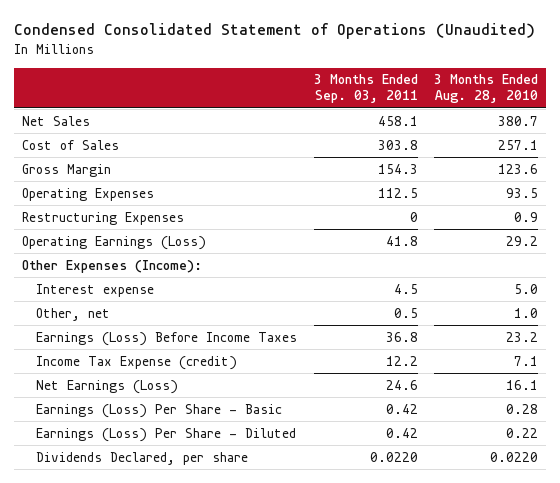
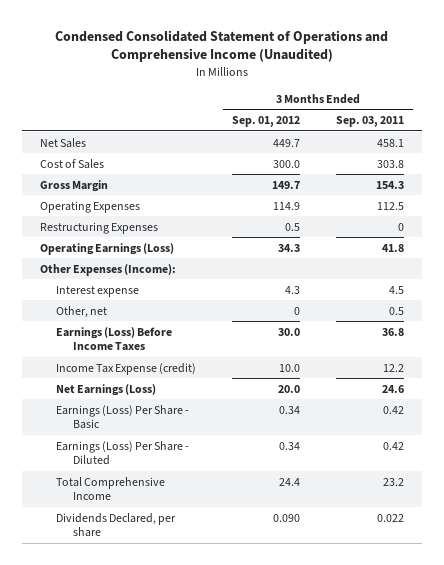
- Condensed Consolidated Statement of Operations (Unaudited)
+ Condensed Consolidated Statement of Operations and Comprehensive Income (Unaudited)
- | 3 Months Ended Sep. 03, 2011 | 3 Months Ended Aug. 28, 2010
+ | 3 Months Ended Sep. 01, 2012 | 3 Months Ended Sep. 03, 2011
- Dividends Declared, per share | 0.0220 | 0.0220
+ Total Comprehensive Income | 24.4 | 23.2
+ Dividends Declared, per share | 0.090 | 0.022

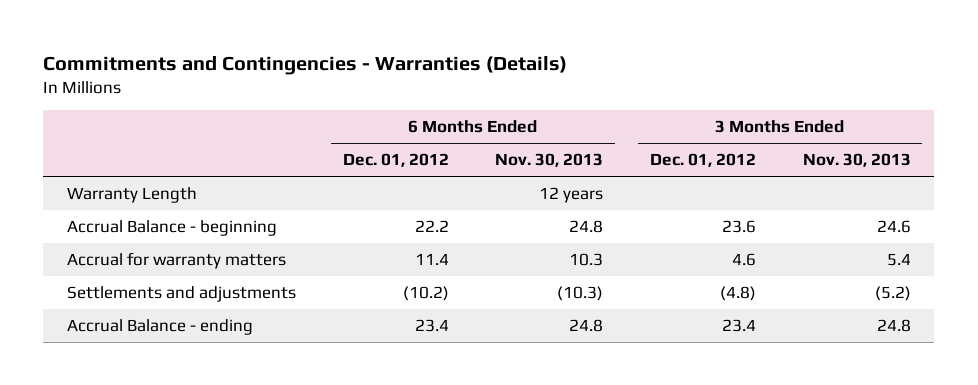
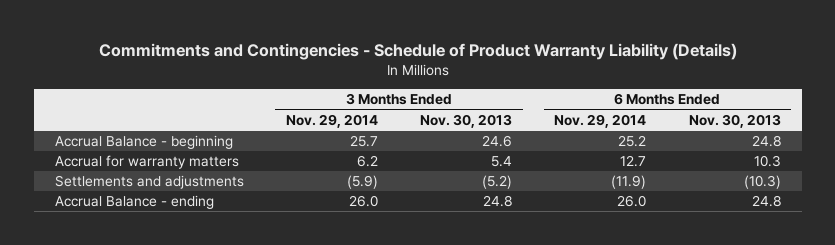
- Commitments and Contingencies - Warranties (Details)
+ Commitments and Contingencies - Schedule of Product Warranty Liability (Details)
- | 6 Months Ended Dec. 01, 2012 | 6 Months Ended Nov. 30, 2013 | 3 Months Ended Dec. 01, 2012 | 3 Months Ended Nov. 30, 2013
+ | 3 Months Ended Nov. 29, 2014 | 3 Months Ended Nov. 30, 2013 | 6 Months Ended Nov. 29, 2014 | 6 Months Ended Nov. 30, 2013
- Warranty Length | | 12 years | |

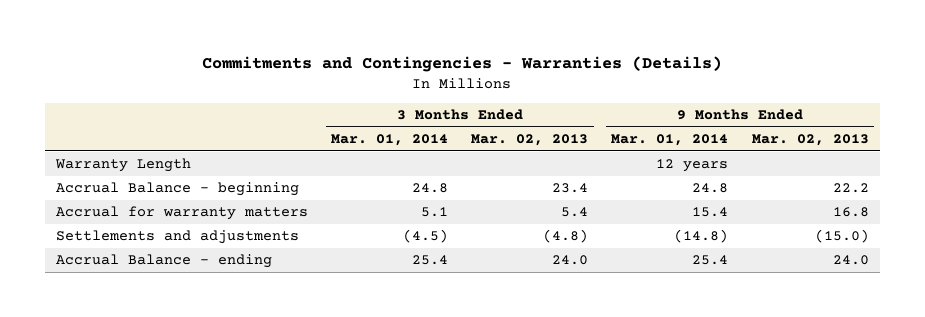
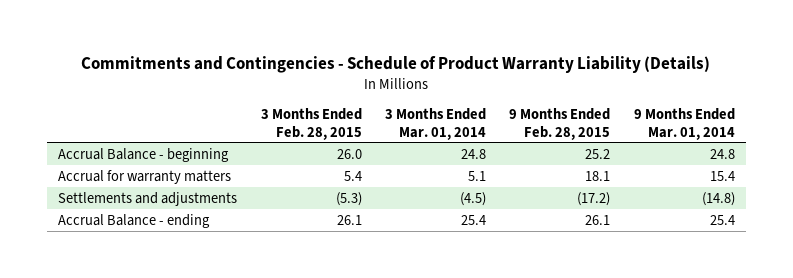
- Commitments and Contingencies - Warranties (Details)
+ Commitments and Contingencies - Schedule of Product Warranty Liability (Details)
- | 3 Months Ended Mar. 01, 2014 | 3 Months Ended Mar. 02, 2013 | 9 Months Ended Mar. 01, 2014 | 9 Months Ended Mar. 02, 2013
+ | 3 Months Ended Feb. 28, 2015 | 3 Months Ended Mar. 01, 2014 | 9 Months Ended Feb. 28, 2015 | 9 Months Ended Mar. 01, 2014
- Warranty Length | | | 12 years |

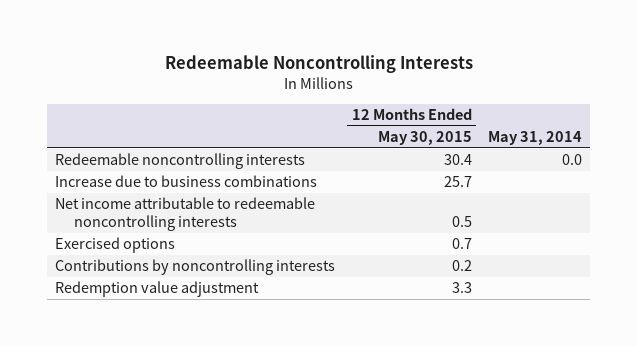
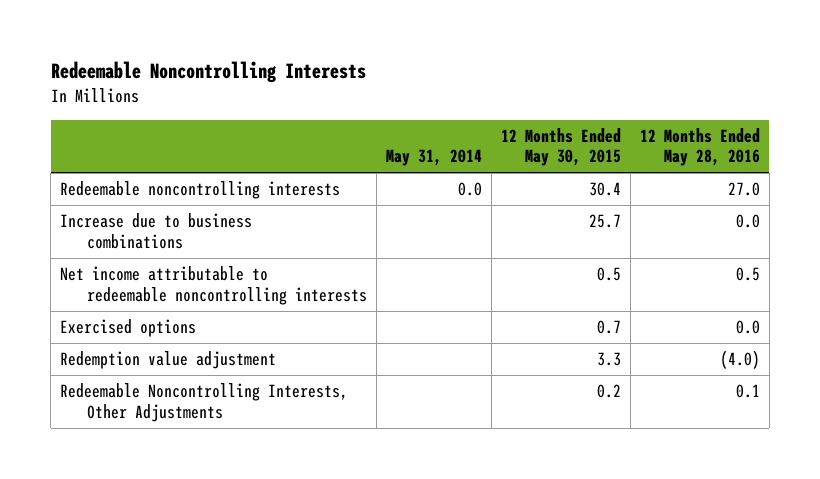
- | 12 Months Ended May 30, 2015 | May 31, 2014
+ | May 31, 2014 | 12 Months Ended May 30, 2015 | 12 Months Ended May 28, 2016
- Contributions by noncontrolling interests | 0.2 |
+ Redeemable Noncontrolling Interests, Other Adjustments | | 0.2 | 0.1

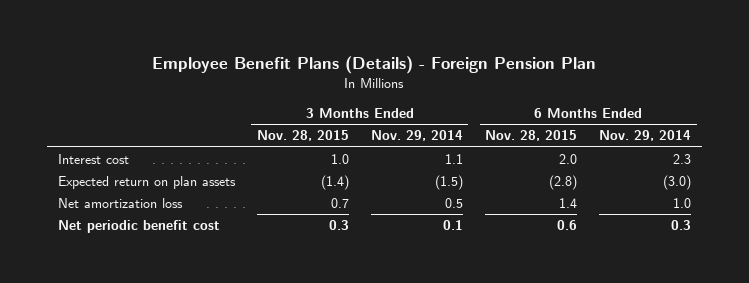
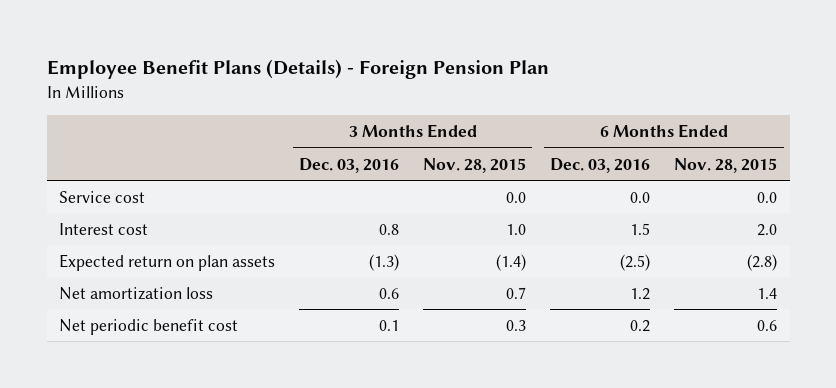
- | 3 Months Ended Nov. 28, 2015 | 3 Months Ended Nov. 29, 2014 | 6 Months Ended Nov. 28, 2015 | 6 Months Ended Nov. 29, 2014
+ | 3 Months Ended Dec. 03, 2016 | 3 Months Ended Nov. 28, 2015 | 6 Months Ended Dec. 03, 2016 | 6 Months Ended Nov. 28, 2015
+ Service cost | | 0.0 | 0.0 | 0.0

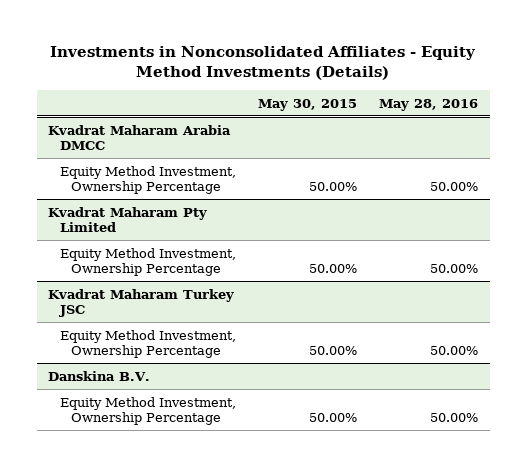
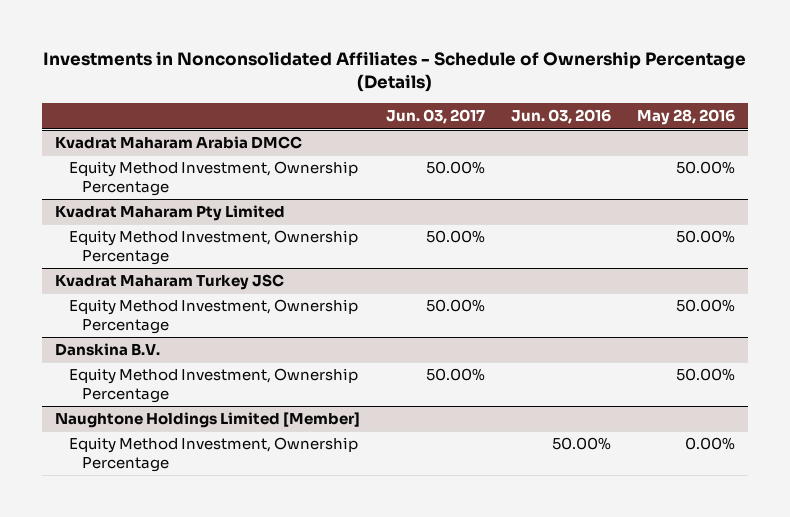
- Investments in Nonconsolidated Affiliates - Equity Method Investments (Details)
+ Investments in Nonconsolidated Affiliates - Schedule of Ownership Percentage (Details)
- | May 30, 2015 | May 28, 2016
+ | Jun. 03, 2017 | Jun. 03, 2016 | May 28, 2016
+ Naughtone Holdings Limited [Member]
+ Equity Method Investment, Ownership Percentage | | 50.00% | 0.00%

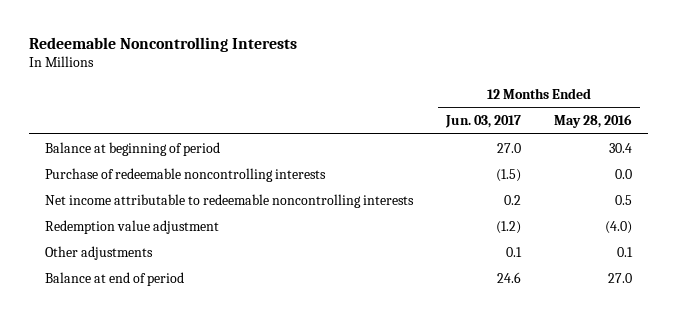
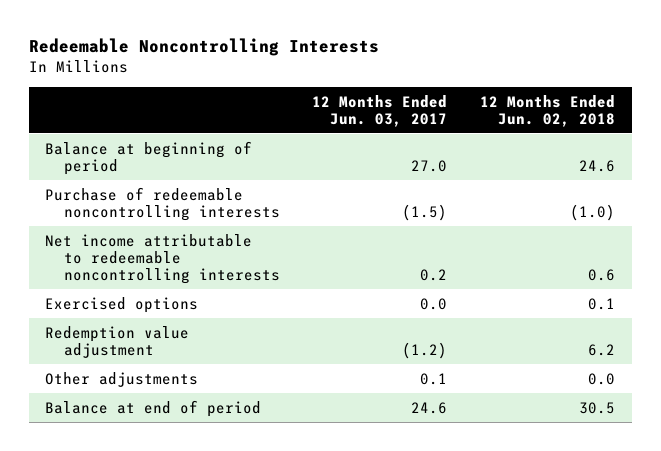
- | 12 Months Ended Jun. 03, 2017 | 12 Months Ended May 28, 2016
+ | 12 Months Ended Jun. 03, 2017 | 12 Months Ended Jun. 02, 2018
+ Exercised options | 0.0 | 0.1

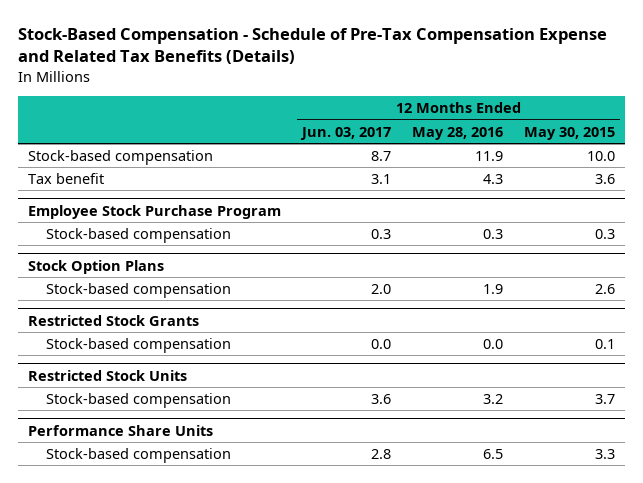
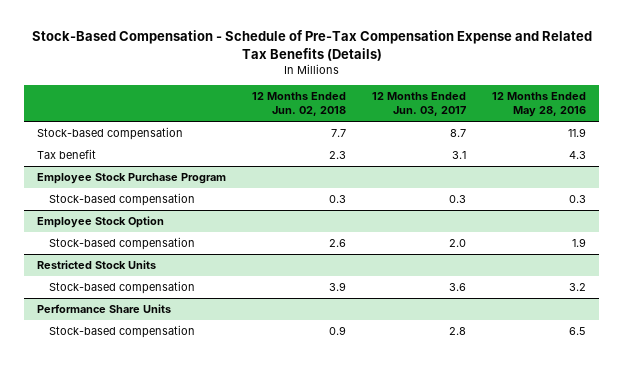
- | 12 Months Ended Jun. 03, 2017 | 12 Months Ended May 28, 2016 | 12 Months Ended May 30, 2015
+ | 12 Months Ended Jun. 02, 2018 | 12 Months Ended Jun. 03, 2017 | 12 Months Ended May 28, 2016
- Stock Option Plans
+ Employee Stock Option
- Restricted Stock Grants
- Stock-based compensation | 0.0 | 0.0 | 0.1

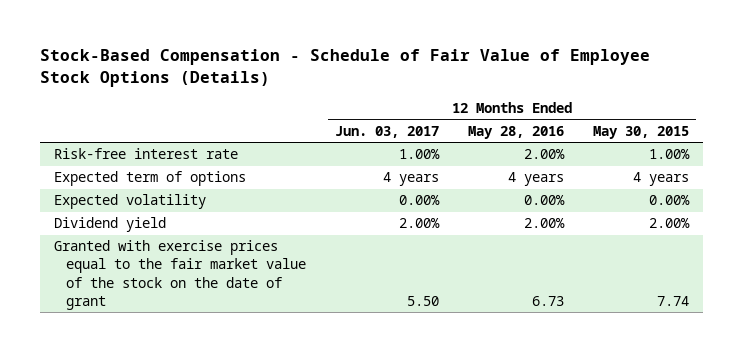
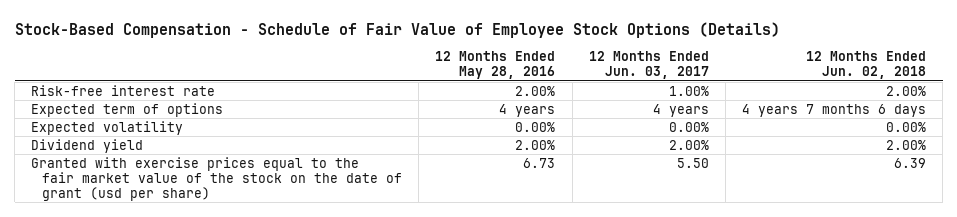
- | 12 Months Ended Jun. 03, 2017 | 12 Months Ended May 28, 2016 | 12 Months Ended May 30, 2015
+ | 12 Months Ended May 28, 2016 | 12 Months Ended Jun. 03, 2017 | 12 Months Ended Jun. 02, 2018
- Granted with exercise prices equal to the fair market value of the stock on the date of grant | 5.50 | 6.73 | 7.74
+ Granted with exercise prices equal to the fair market value of the stock on the date of grant (usd per share) | 6.73 | 5.50 | 6.39

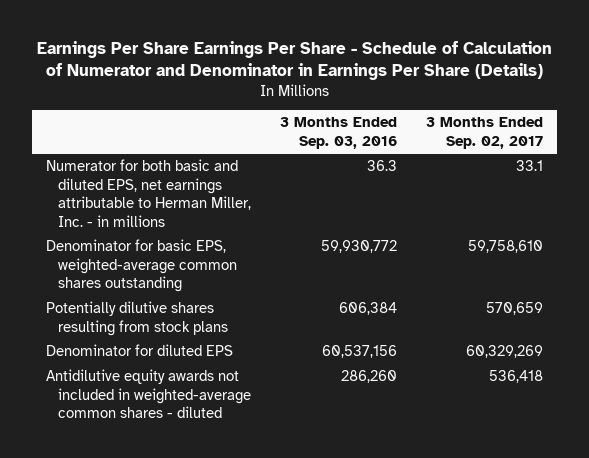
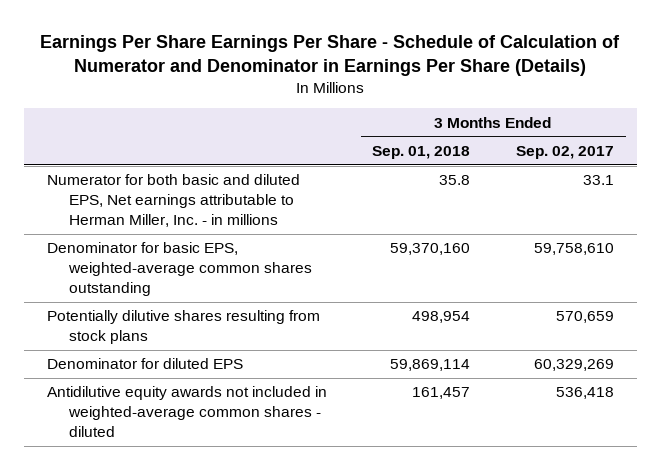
- | 3 Months Ended Sep. 03, 2016 | 3 Months Ended Sep. 02, 2017
+ | 3 Months Ended Sep. 01, 2018 | 3 Months Ended Sep. 02, 2017
- Numerator for both basic and diluted EPS, net earnings attributable to Herman Miller, Inc. - in millions | 36.3 | 33.1
+ Numerator for both basic and diluted EPS, Net earnings attributable to Herman Miller, Inc. - in millions | 35.8 | 33.1

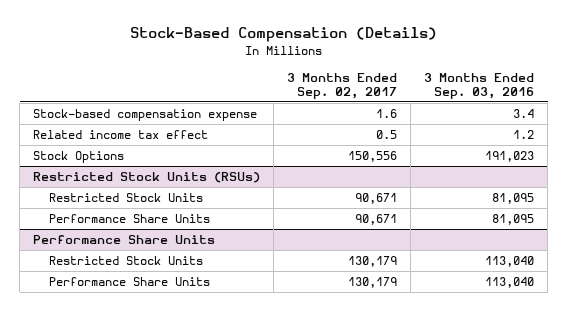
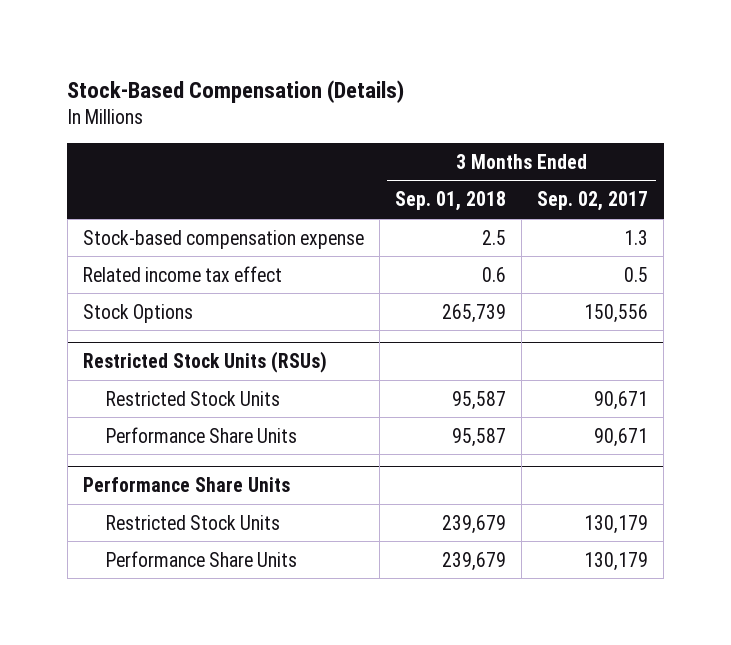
- | 3 Months Ended Sep. 02, 2017 | 3 Months Ended Sep. 03, 2016
+ | 3 Months Ended Sep. 01, 2018 | 3 Months Ended Sep. 02, 2017
- Stock-based compensation expense | 1.6 | 3.4
+ Stock-based compensation expense | 2.5 | 1.3

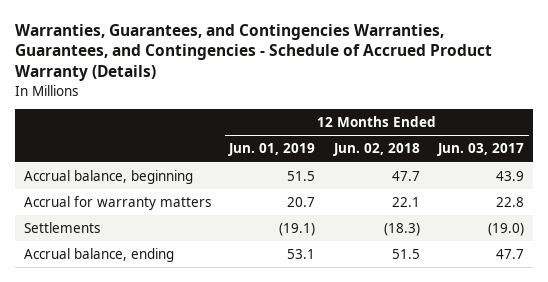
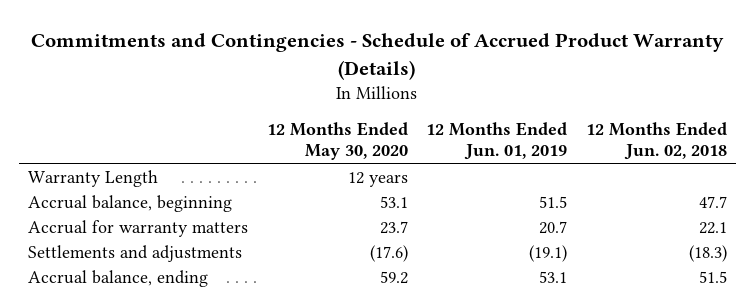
- Warranties, Guarantees, and Contingencies Warranties, Guarantees, and Contingencies - Schedule of Accrued Product Warranty (Details)
+ Commitments and Contingencies - Schedule of Accrued Product Warranty (Details)
- | 12 Months Ended Jun. 01, 2019 | 12 Months Ended Jun. 02, 2018 | 12 Months Ended Jun. 03, 2017
+ | 12 Months Ended May 30, 2020 | 12 Months Ended Jun. 01, 2019 | 12 Months Ended Jun. 02, 2018
+ Warranty Length | 12 years | |
- Settlements | (19.1) | (18.3) | (19.0)
+ Settlements and adjustments | (17.6) | (19.1) | (18.3)

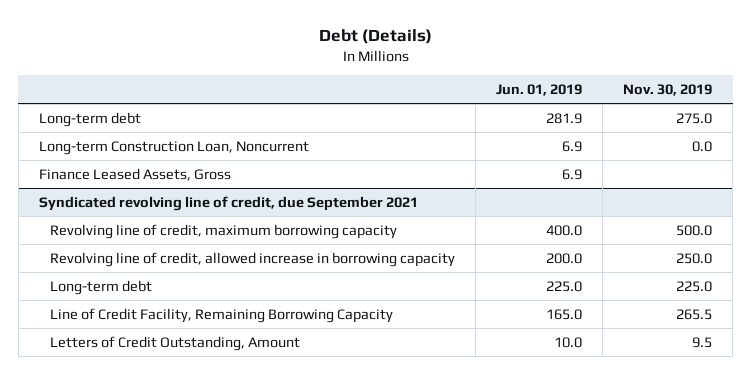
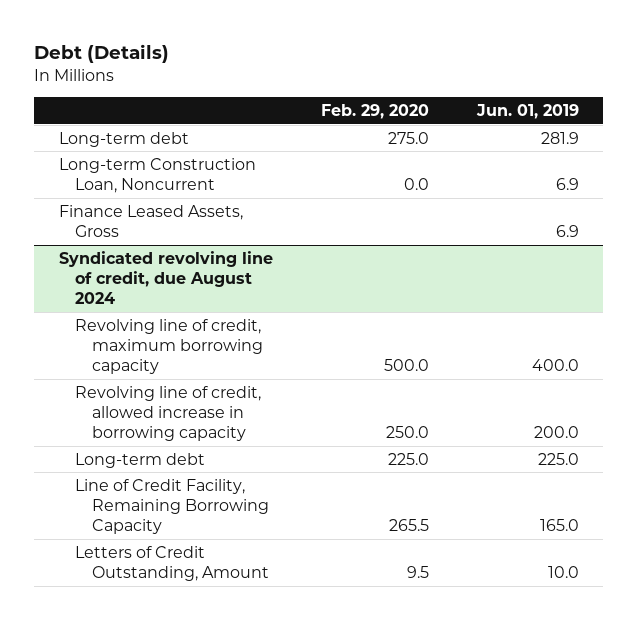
- | Jun. 01, 2019 | Nov. 30, 2019
+ | Feb. 29, 2020 | Jun. 01, 2019
- Syndicated revolving line of credit, due September 2021
+ Syndicated revolving line of credit, due August 2024

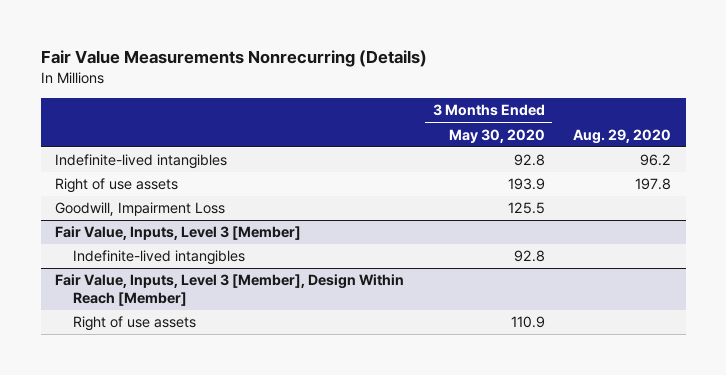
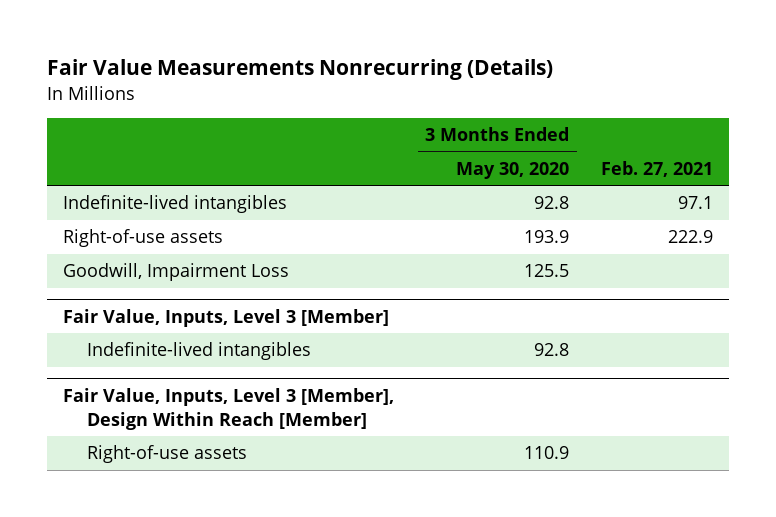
- | 3 Months Ended May 30, 2020 | Aug. 29, 2020
+ | 3 Months Ended May 30, 2020 | Feb. 27, 2021
- Right of use assets | 193.9 | 197.8
+ Right-of-use assets | 193.9 | 222.9
@ Fair Value, Inputs, Level 3 [Member], Design Within Reach [Member]
- Right of use assets | 110.9 |
+ Right-of-use assets | 110.9 |

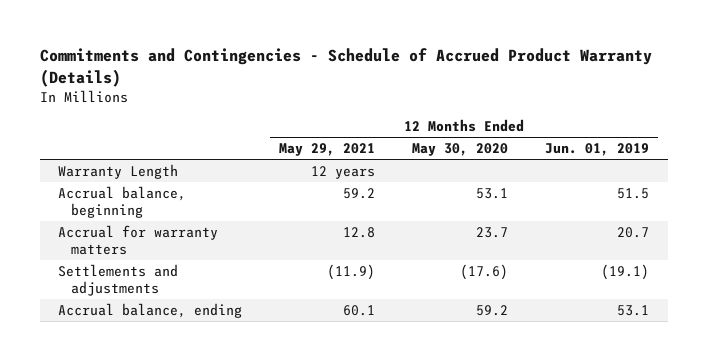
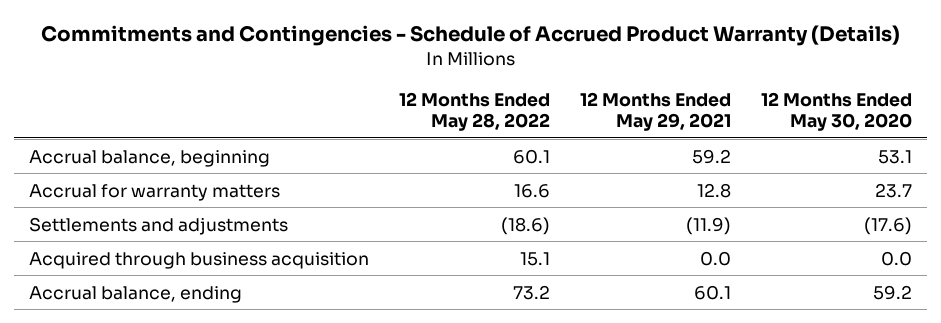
- | 12 Months Ended May 29, 2021 | 12 Months Ended May 30, 2020 | 12 Months Ended Jun. 01, 2019
+ | 12 Months Ended May 28, 2022 | 12 Months Ended May 29, 2021 | 12 Months Ended May 30, 2020
- Warranty Length | 12 years | |
+ Acquired through business acquisition | 15.1 | 0.0 | 0.0

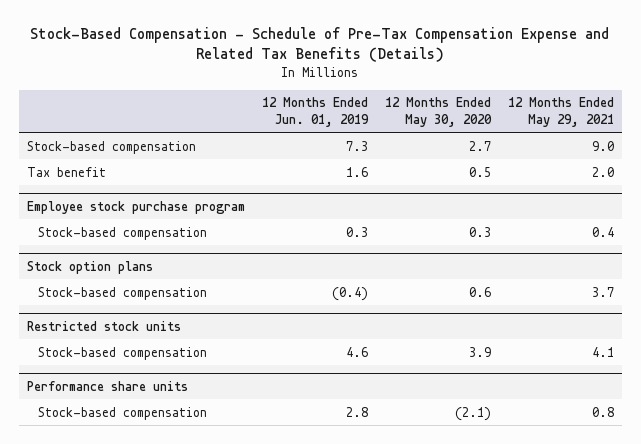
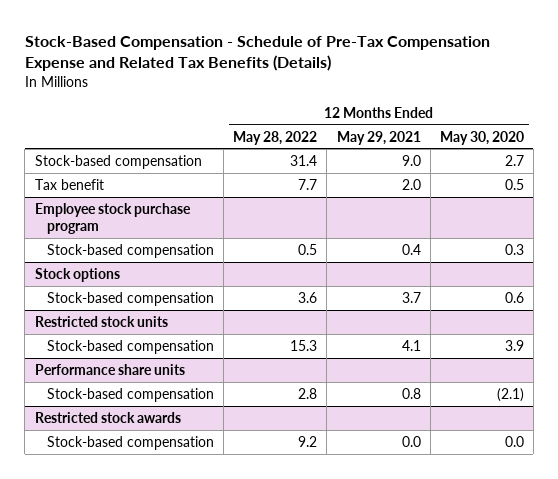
- | 12 Months Ended Jun. 01, 2019 | 12 Months Ended May 30, 2020 | 12 Months Ended May 29, 2021
+ | 12 Months Ended May 28, 2022 | 12 Months Ended May 29, 2021 | 12 Months Ended May 30, 2020
- Stock option plans
+ Stock options
+ Restricted stock awards
+ Stock-based compensation | 9.2 | 0.0 | 0.0

